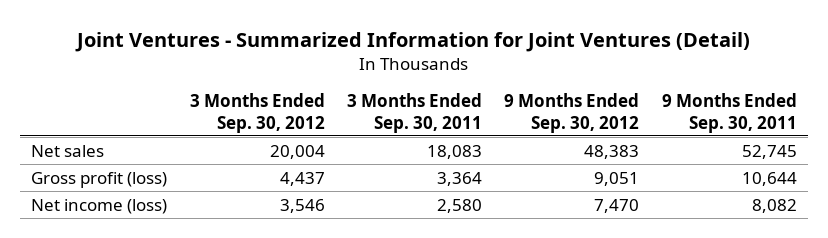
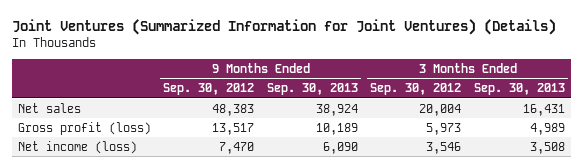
- Joint Ventures - Summarized Information for Joint Ventures (Detail)
+ Joint Ventures (Summarized Information for Joint Ventures) (Details)
- | 3 Months Ended Sep. 30, 2012 | 3 Months Ended Sep. 30, 2011 | 9 Months Ended Sep. 30, 2012 | 9 Months Ended Sep. 30, 2011
+ | 9 Months Ended Sep. 30, 2012 | 9 Months Ended Sep. 30, 2013 | 3 Months Ended Sep. 30, 2012 | 3 Months Ended Sep. 30, 2013
- Gross profit (loss) | 4,437 | 3,364 | 9,051 | 10,644
+ Gross profit (loss) | 13,517 | 10,189 | 5,973 | 4,989

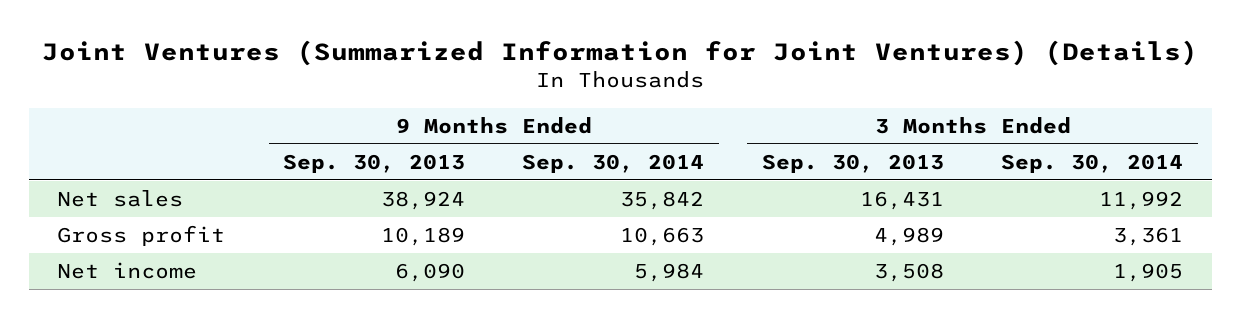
- | 9 Months Ended Sep. 30, 2012 | 9 Months Ended Sep. 30, 2013 | 3 Months Ended Sep. 30, 2012 | 3 Months Ended Sep. 30, 2013
+ | 9 Months Ended Sep. 30, 2013 | 9 Months Ended Sep. 30, 2014 | 3 Months Ended Sep. 30, 2013 | 3 Months Ended Sep. 30, 2014
- Gross profit (loss) | 13,517 | 10,189 | 5,973 | 4,989
- Net income (loss) | 7,470 | 6,090 | 3,546 | 3,508
+ Gross profit | 10,189 | 10,663 | 4,989 | 3,361
+ Net income | 6,090 | 5,984 | 3,508 | 1,905

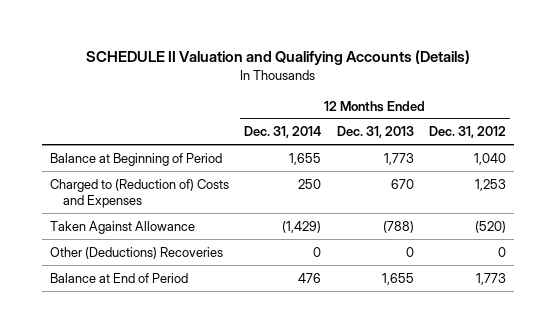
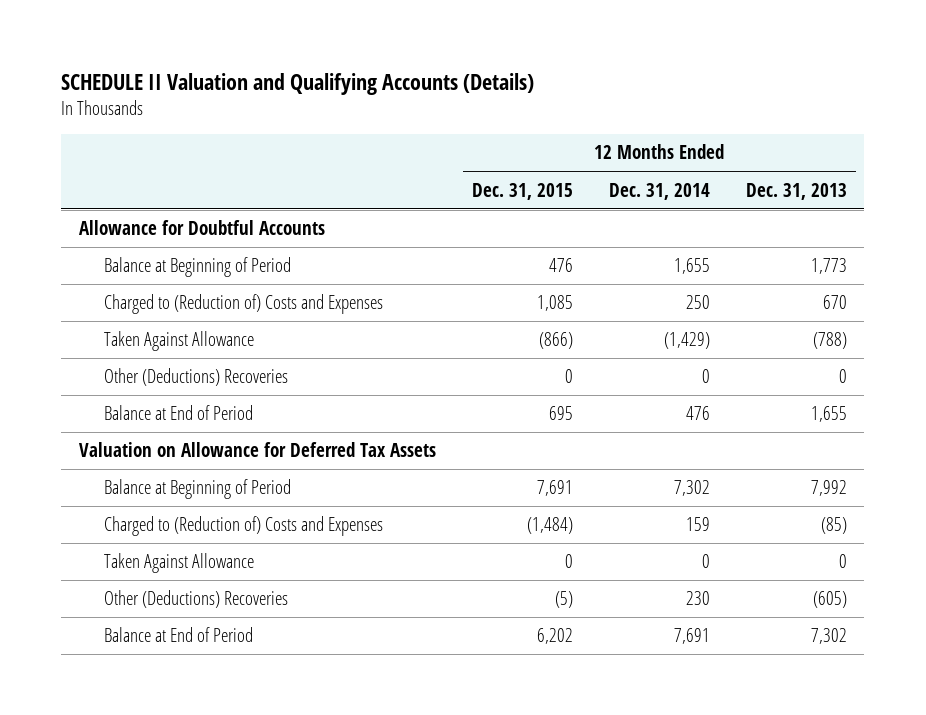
- | 12 Months Ended Dec. 31, 2014 | 12 Months Ended Dec. 31, 2013 | 12 Months Ended Dec. 31, 2012
+ | 12 Months Ended Dec. 31, 2015 | 12 Months Ended Dec. 31, 2014 | 12 Months Ended Dec. 31, 2013
+ Allowance for Doubtful Accounts
+ Valuation on Allowance for Deferred Tax Assets
+ Balance at Beginning of Period | 7,691 | 7,302 | 7,992
+ Charged to (Reduction of) Costs and Expenses | (1,484) | 159 | (85)
+ Taken Against Allowance | 0 | 0 | 0
+ Other (Deductions) Recoveries | (5) | 230 | (605)
+ Balance at End of Period | 6,202 | 7,691 | 7,302

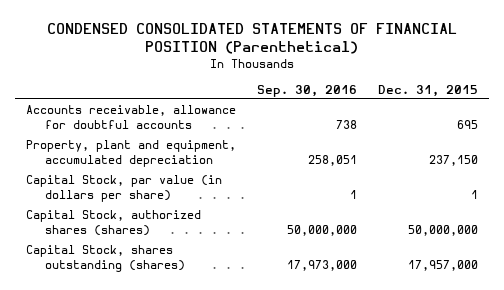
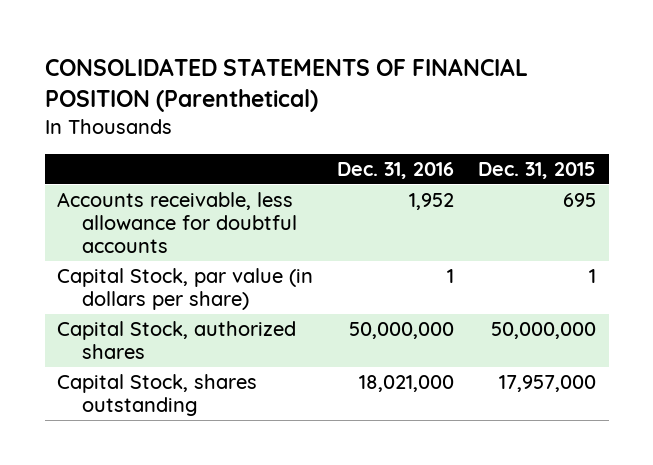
- CONDENSED CONSOLIDATED STATEMENTS OF FINANCIAL POSITION (Parenthetical)
+ CONSOLIDATED STATEMENTS OF FINANCIAL POSITION (Parenthetical)
- | Sep. 30, 2016 | Dec. 31, 2015
+ | Dec. 31, 2016 | Dec. 31, 2015
- Accounts receivable, allowance for doubtful accounts | 738 | 695
- Property, plant and equipment, accumulated depreciation | 258,051 | 237,150
+ Accounts receivable, less allowance for doubtful accounts | 1,952 | 695
- Capital Stock, authorized shares (shares) | 50,000,000 | 50,000,000
- Capital Stock, shares outstanding (shares) | 17,973,000 | 17,957,000
+ Capital Stock, authorized shares | 50,000,000 | 50,000,000
+ Capital Stock, shares outstanding | 18,021,000 | 17,957,000

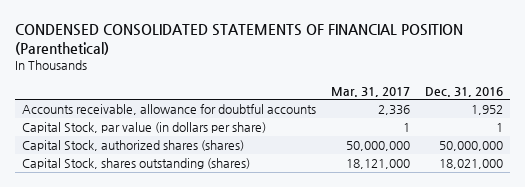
- CONSOLIDATED STATEMENTS OF FINANCIAL POSITION (Parenthetical)
+ CONDENSED CONSOLIDATED STATEMENTS OF FINANCIAL POSITION (Parenthetical)
- | Dec. 31, 2016 | Dec. 31, 2015
+ | Mar. 31, 2017 | Dec. 31, 2016
- Accounts receivable, less allowance for doubtful accounts | 1,952 | 695
+ Accounts receivable, allowance for doubtful accounts | 2,336 | 1,952
- Capital Stock, authorized shares | 50,000,000 | 50,000,000
- Capital Stock, shares outstanding | 18,021,000 | 17,957,000
+ Capital Stock, authorized shares (shares) | 50,000,000 | 50,000,000
+ Capital Stock, shares outstanding (shares) | 18,121,000 | 18,021,000

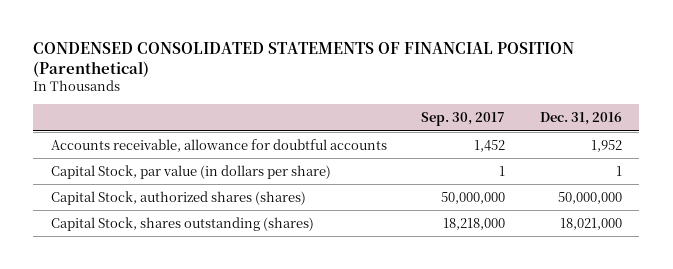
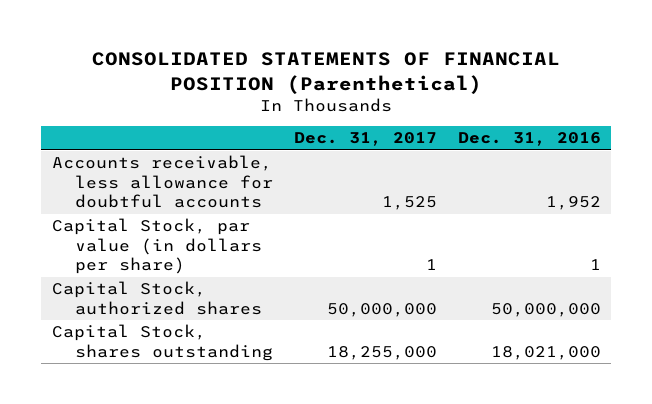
- CONDENSED CONSOLIDATED STATEMENTS OF FINANCIAL POSITION (Parenthetical)
+ CONSOLIDATED STATEMENTS OF FINANCIAL POSITION (Parenthetical)
- | Sep. 30, 2017 | Dec. 31, 2016
+ | Dec. 31, 2017 | Dec. 31, 2016
- Accounts receivable, allowance for doubtful accounts | 1,452 | 1,952
+ Accounts receivable, less allowance for doubtful accounts | 1,525 | 1,952
- Capital Stock, authorized shares (shares) | 50,000,000 | 50,000,000
- Capital Stock, shares outstanding (shares) | 18,218,000 | 18,021,000
+ Capital Stock, authorized shares | 50,000,000 | 50,000,000
+ Capital Stock, shares outstanding | 18,255,000 | 18,021,000

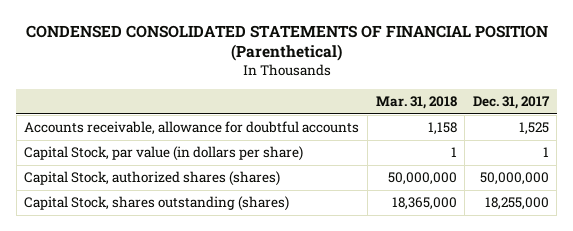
- CONSOLIDATED STATEMENTS OF FINANCIAL POSITION (Parenthetical)
+ CONDENSED CONSOLIDATED STATEMENTS OF FINANCIAL POSITION (Parenthetical)
- | Dec. 31, 2017 | Dec. 31, 2016
+ | Mar. 31, 2018 | Dec. 31, 2017
- Accounts receivable, less allowance for doubtful accounts | 1,525 | 1,952
+ Accounts receivable, allowance for doubtful accounts | 1,158 | 1,525
- Capital Stock, authorized shares | 50,000,000 | 50,000,000
- Capital Stock, shares outstanding | 18,255,000 | 18,021,000
+ Capital Stock, authorized shares (shares) | 50,000,000 | 50,000,000
+ Capital Stock, shares outstanding (shares) | 18,365,000 | 18,255,000

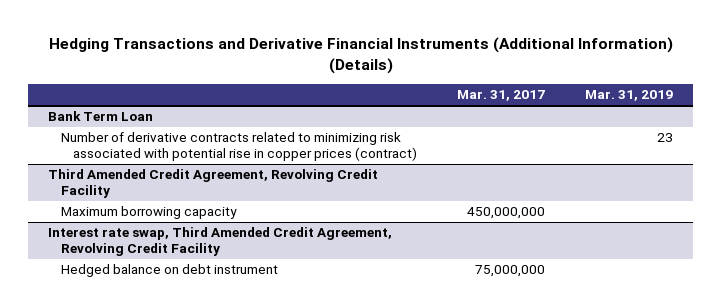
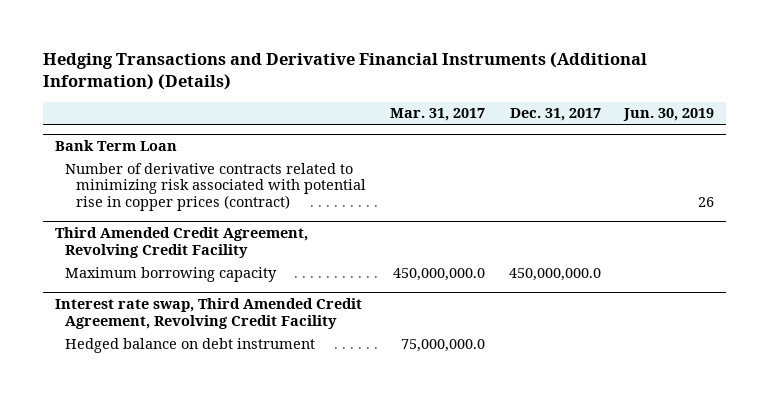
- | Mar. 31, 2017 | Mar. 31, 2019
+ | Mar. 31, 2017 | Dec. 31, 2017 | Jun. 30, 2019
@ Third Amended Credit Agreement, Revolving Credit Facility
- Maximum borrowing capacity | 450,000,000 |
+ Maximum borrowing capacity | 450,000,000.0 | 450,000,000.0 |
@ Interest rate swap, Third Amended Credit Agreement, Revolving Credit Facility
- Hedged balance on debt instrument | 75,000,000 |
+ Hedged balance on debt instrument | 75,000,000.0 | |

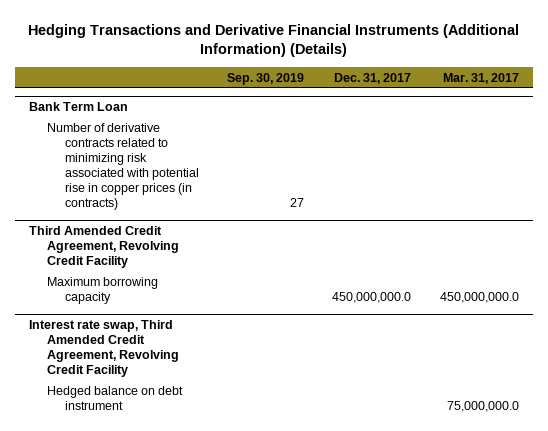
- | Mar. 31, 2017 | Dec. 31, 2017 | Jun. 30, 2019
+ | Sep. 30, 2019 | Dec. 31, 2017 | Mar. 31, 2017
@ Bank Term Loan
- Number of derivative contracts related to minimizing risk associated with potential rise in copper prices (contract) | | | 26
+ Number of derivative contracts related to minimizing risk associated with potential rise in copper prices (in contracts) | 27 | |

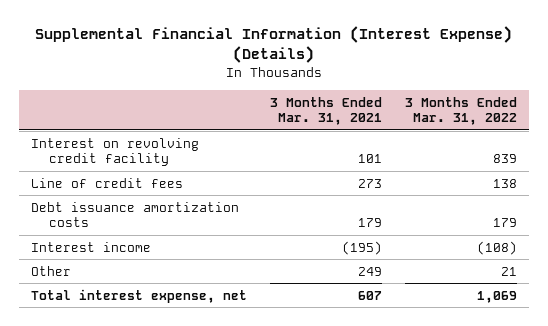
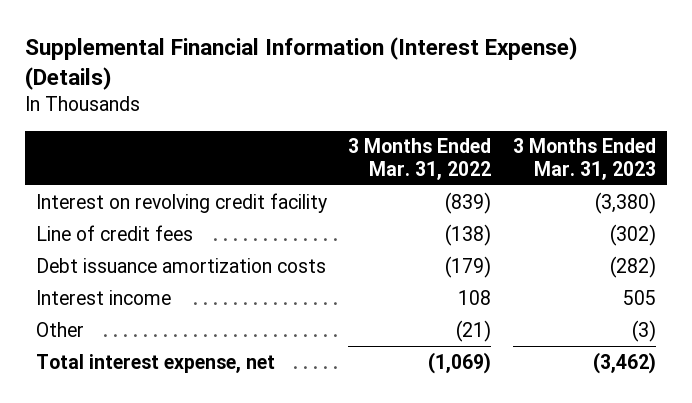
- | 3 Months Ended Mar. 31, 2021 | 3 Months Ended Mar. 31, 2022
+ | 3 Months Ended Mar. 31, 2022 | 3 Months Ended Mar. 31, 2023
- Interest on revolving credit facility | 101 | 839
- Line of credit fees | 273 | 138
- Debt issuance amortization costs | 179 | 179
- Interest income | (195) | (108)
- Other | 249 | 21
- Total interest expense, net | 607 | 1,069
+ Interest on revolving credit facility | (839) | (3,380)
+ Line of credit fees | (138) | (302)
+ Debt issuance amortization costs | (179) | (282)
+ Interest income | 108 | 505
+ Other | (21) | (3)
+ Total interest expense, net | (1,069) | (3,462)

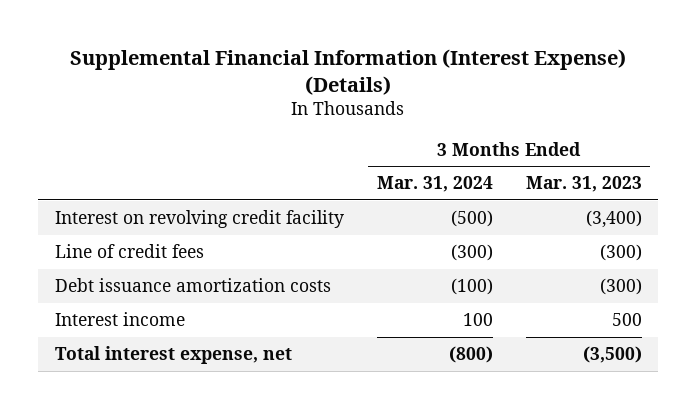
- | 3 Months Ended Mar. 31, 2022 | 3 Months Ended Mar. 31, 2023
+ | 3 Months Ended Mar. 31, 2024 | 3 Months Ended Mar. 31, 2023
- Interest on revolving credit facility | (839) | (3,380)
- Line of credit fees | (138) | (302)
- Debt issuance amortization costs | (179) | (282)
- Interest income | 108 | 505
- Other | (21) | (3)
- Total interest expense, net | (1,069) | (3,462)
+ Interest on revolving credit facility | (500) | (3,400)
+ Line of credit fees | (300) | (300)
+ Debt issuance amortization costs | (100) | (300)
+ Interest income | 100 | 500
+ Total interest expense, net | (800) | (3,500)

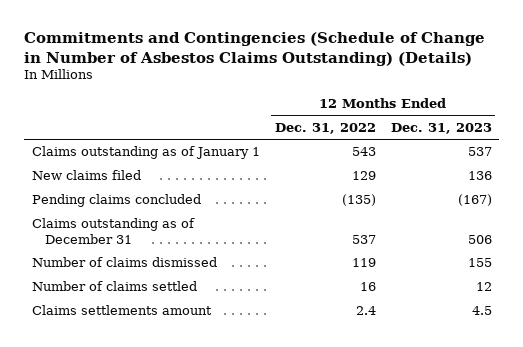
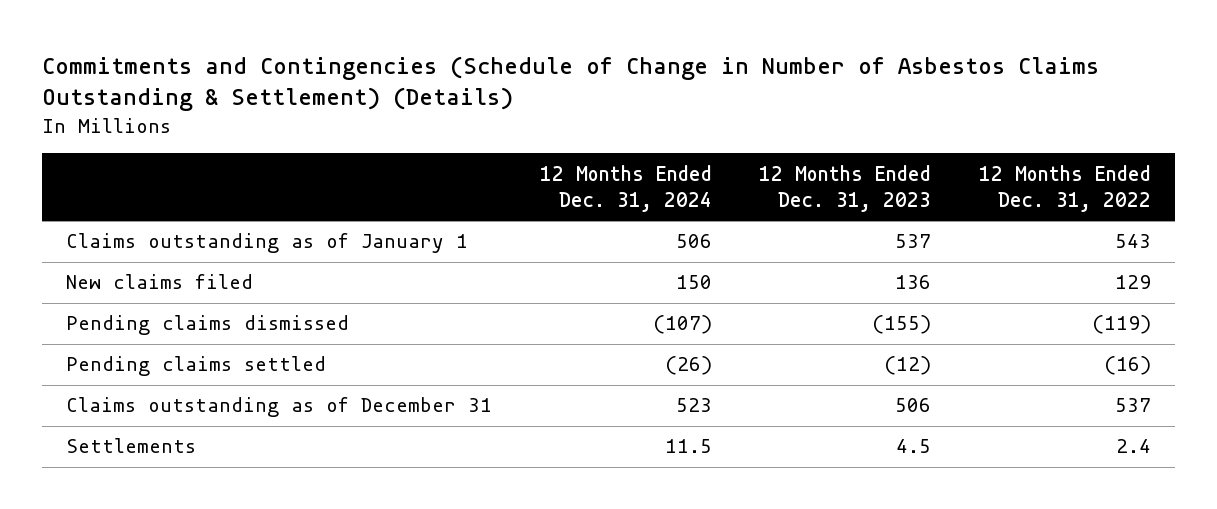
- Commitments and Contingencies (Schedule of Change in Number of Asbestos Claims Outstanding) (Details)
+ Commitments and Contingencies (Schedule of Change in Number of Asbestos Claims Outstanding & Settlement) (Details)
- | 12 Months Ended Dec. 31, 2022 | 12 Months Ended Dec. 31, 2023
+ | 12 Months Ended Dec. 31, 2024 | 12 Months Ended Dec. 31, 2023 | 12 Months Ended Dec. 31, 2022
- Pending claims concluded | (135) | (167)
+ Pending claims dismissed | (107) | (155) | (119)
+ Pending claims settled | (26) | (12) | (16)
- Number of claims dismissed | 119 | 155
- Number of claims settled | 16 | 12
- Claims settlements amount | 2.4 | 4.5
+ Settlements | 11.5 | 4.5 | 2.4

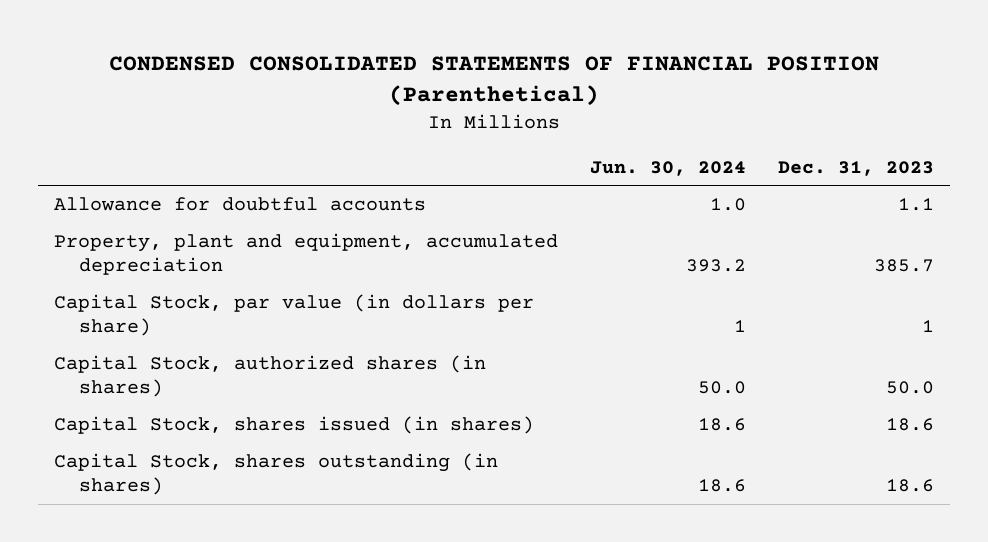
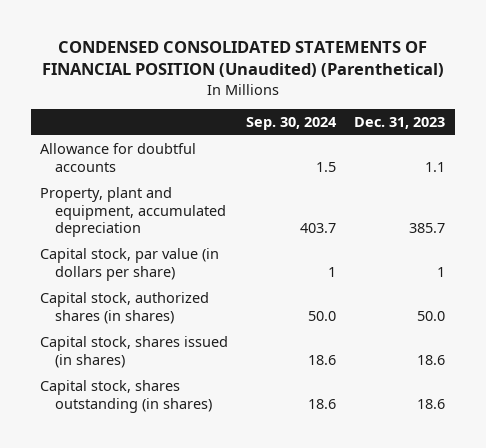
- CONDENSED CONSOLIDATED STATEMENTS OF FINANCIAL POSITION (Parenthetical)
+ CONDENSED CONSOLIDATED STATEMENTS OF FINANCIAL POSITION (Unaudited) (Parenthetical)
- | Jun. 30, 2024 | Dec. 31, 2023
+ | Sep. 30, 2024 | Dec. 31, 2023
- Capital Stock, par value (in dollars per share) | 1 | 1
- Capital Stock, authorized shares (in shares) | 50.0 | 50.0
- Capital Stock, shares issued (in shares) | 18.6 | 18.6
- Capital Stock, shares outstanding (in shares) | 18.6 | 18.6
+ Capital stock, par value (in dollars per share) | 1 | 1
+ Capital stock, authorized shares (in shares) | 50.0 | 50.0
+ Capital stock, shares issued (in shares) | 18.6 | 18.6
+ Capital stock, shares outstanding (in shares) | 18.6 | 18.6

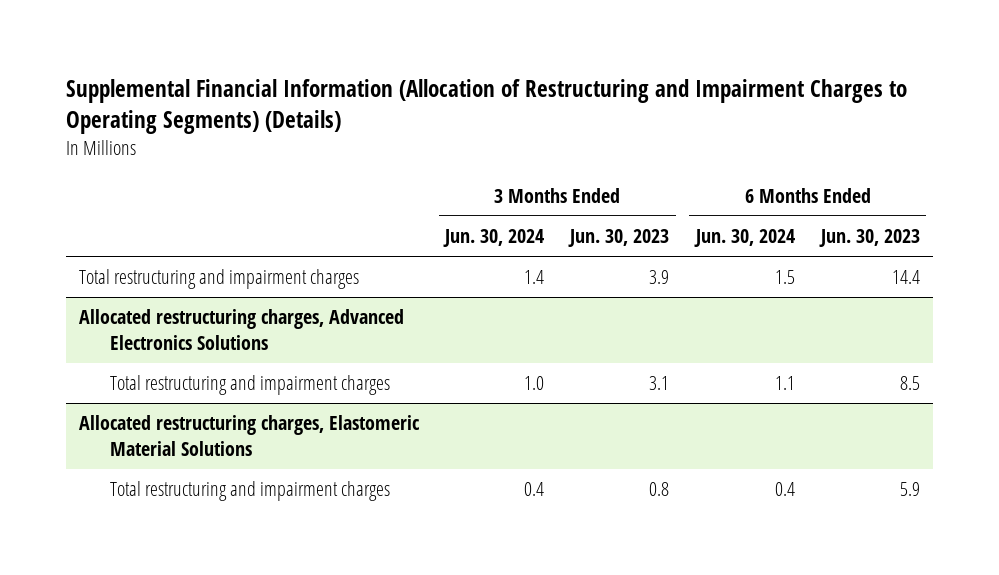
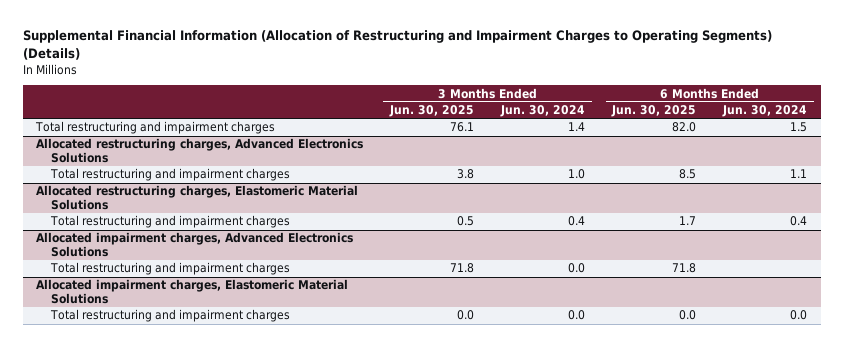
- | 3 Months Ended Jun. 30, 2024 | 3 Months Ended Jun. 30, 2023 | 6 Months Ended Jun. 30, 2024 | 6 Months Ended Jun. 30, 2023
+ | 3 Months Ended Jun. 30, 2025 | 3 Months Ended Jun. 30, 2024 | 6 Months Ended Jun. 30, 2025 | 6 Months Ended Jun. 30, 2024
+ Allocated impairment charges, Advanced Electronics Solutions
+ Total restructuring and impairment charges | 71.8 | 0.0 | 71.8 |
+ Allocated impairment charges, Elastomeric Material Solutions
+ Total restructuring and impairment charges | 0.0 | 0.0 | 0.0 | 0.0

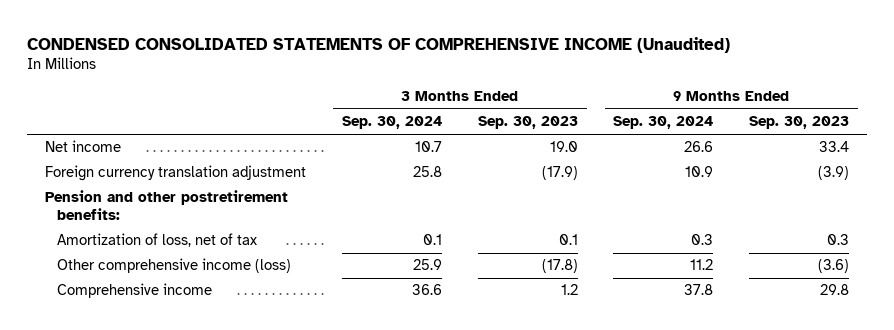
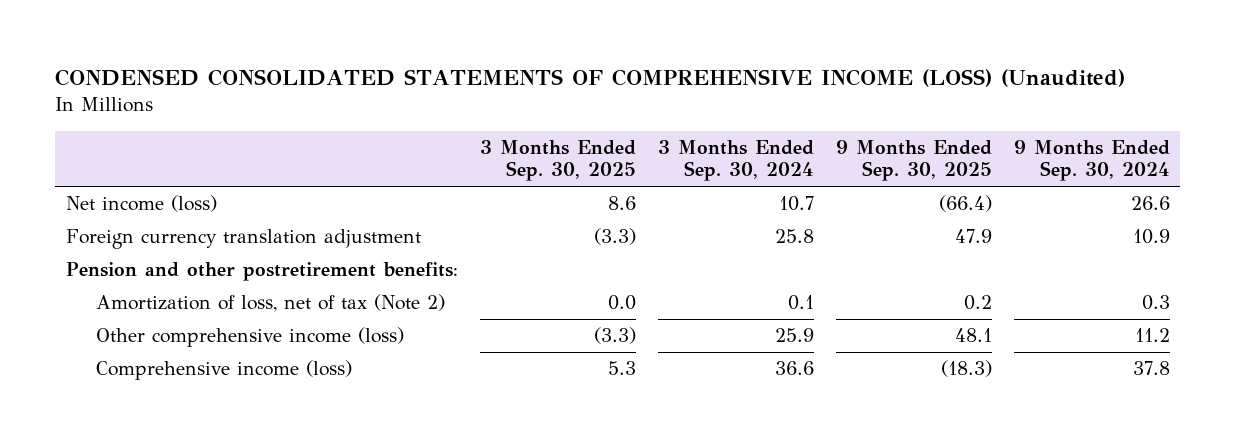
- CONDENSED CONSOLIDATED STATEMENTS OF COMPREHENSIVE INCOME (Unaudited)
+ CONDENSED CONSOLIDATED STATEMENTS OF COMPREHENSIVE INCOME (LOSS) (Unaudited)
- | 3 Months Ended Sep. 30, 2024 | 3 Months Ended Sep. 30, 2023 | 9 Months Ended Sep. 30, 2024 | 9 Months Ended Sep. 30, 2023
+ | 3 Months Ended Sep. 30, 2025 | 3 Months Ended Sep. 30, 2024 | 9 Months Ended Sep. 30, 2025 | 9 Months Ended Sep. 30, 2024
- Net income | 10.7 | 19.0 | 26.6 | 33.4
+ Net income (loss) | 8.6 | 10.7 | (66.4) | 26.6
- Amortization of loss, net of tax | 0.1 | 0.1 | 0.3 | 0.3
+ Amortization of loss, net of tax (Note 2) | 0.0 | 0.1 | 0.2 | 0.3
- Comprehensive income | 36.6 | 1.2 | 37.8 | 29.8
+ Comprehensive income (loss) | 5.3 | 36.6 | (18.3) | 37.8

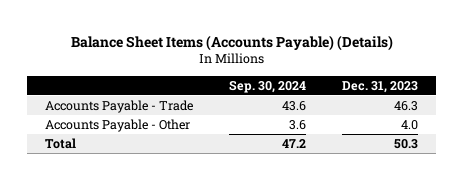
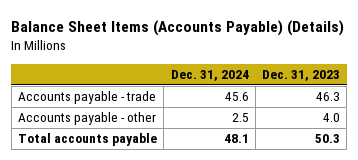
- | Sep. 30, 2024 | Dec. 31, 2023
+ | Dec. 31, 2024 | Dec. 31, 2023
- Accounts Payable - Trade | 43.6 | 46.3
- Accounts Payable - Other | 3.6 | 4.0
- Total | 47.2 | 50.3
+ Accounts payable - trade | 45.6 | 46.3
+ Accounts payable - other | 2.5 | 4.0
+ Total accounts payable | 48.1 | 50.3

